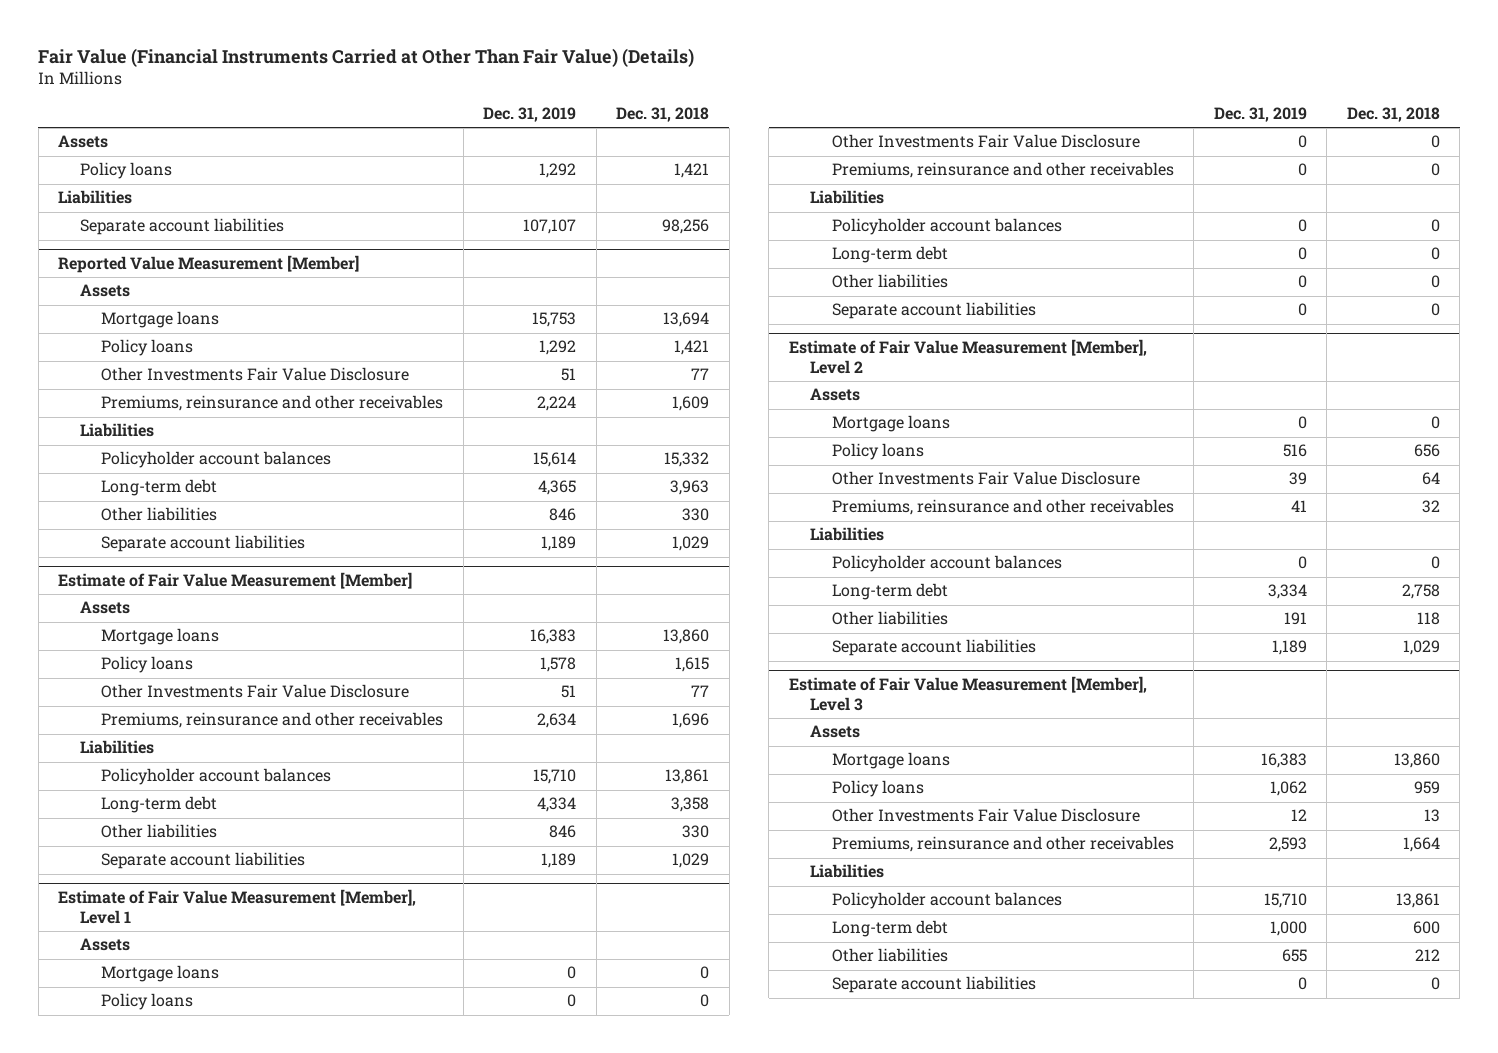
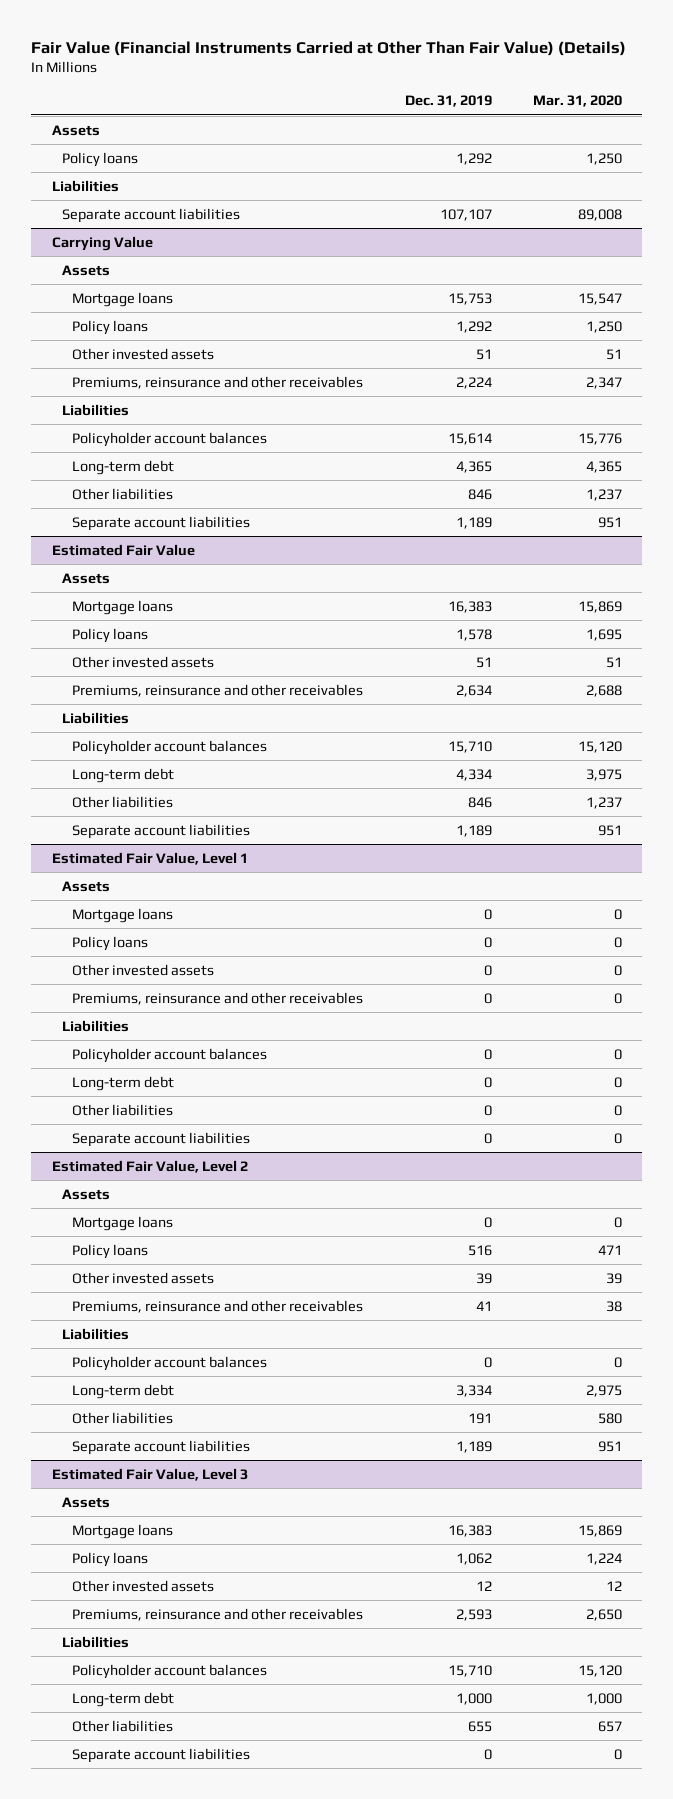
- | Dec. 31, 2019 | Dec. 31, 2018
+ | Dec. 31, 2019 | Mar. 31, 2020
- Reported Value Measurement [Member]
+ Carrying Value
- Other Investments Fair Value Disclosure | 51 | 77
+ Other invested assets | 51 | 51
- Estimate of Fair Value Measurement [Member]
+ Estimated Fair Value
- Other Investments Fair Value Disclosure | 51 | 77
+ Other invested assets | 51 | 51
- Estimate of Fair Value Measurement [Member], Level 1
+ Estimated Fair Value, Level 1
- Other Investments Fair Value Disclosure | 0 | 0
+ Other invested assets | 0 | 0
- Estimate of Fair Value Measurement [Member], Level 2
+ Estimated Fair Value, Level 2
- Other Investments Fair Value Disclosure | 39 | 64
+ Other invested assets | 39 | 39
- Estimate of Fair Value Measurement [Member], Level 3
+ Estimated Fair Value, Level 3
- Other Investments Fair Value Disclosure | 12 | 13
+ Other invested assets | 12 | 12

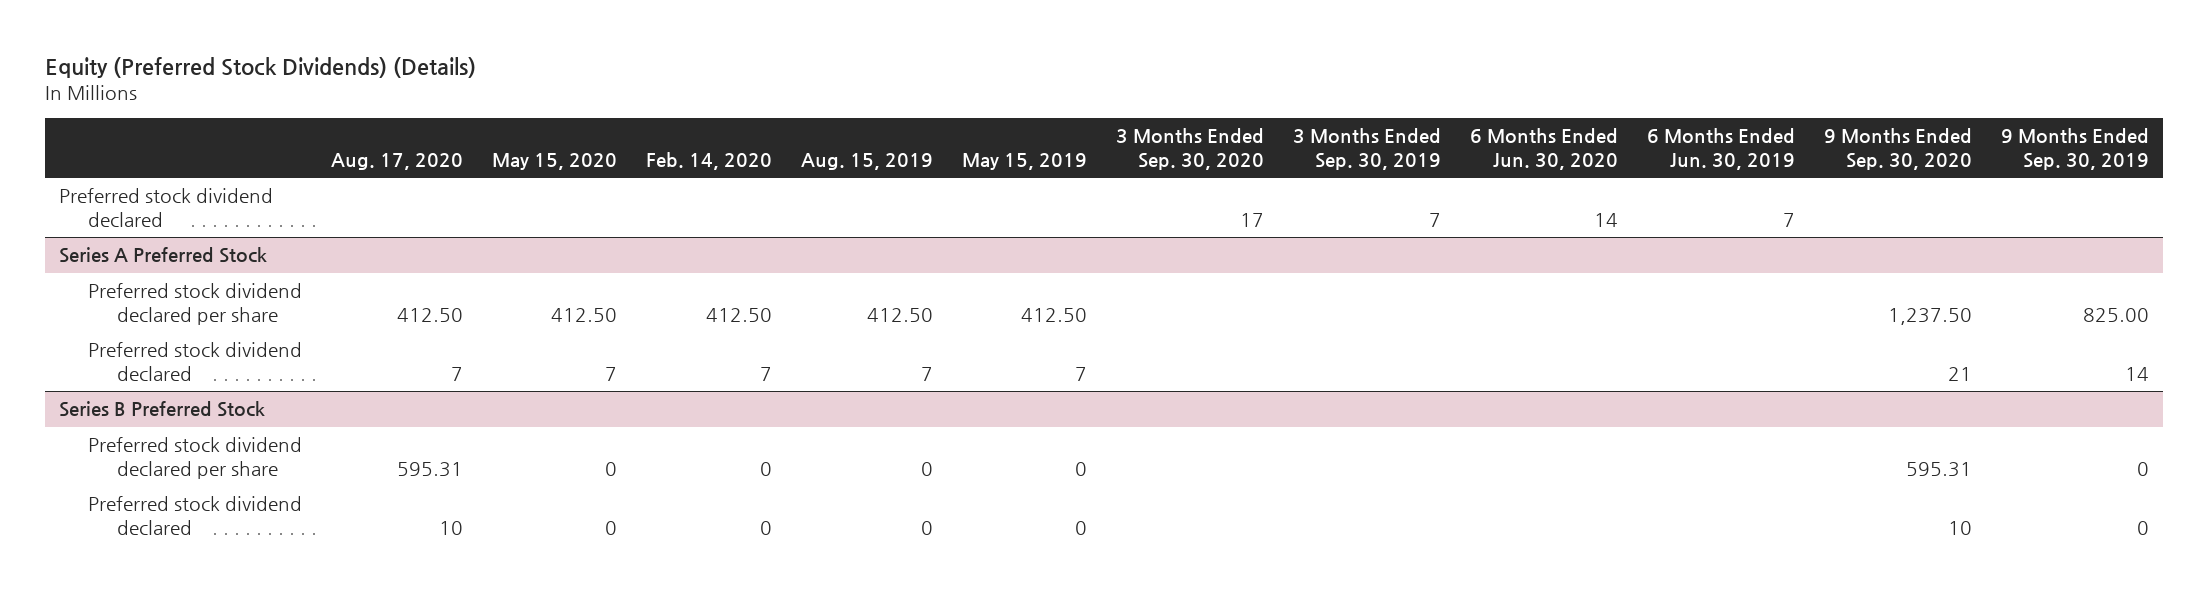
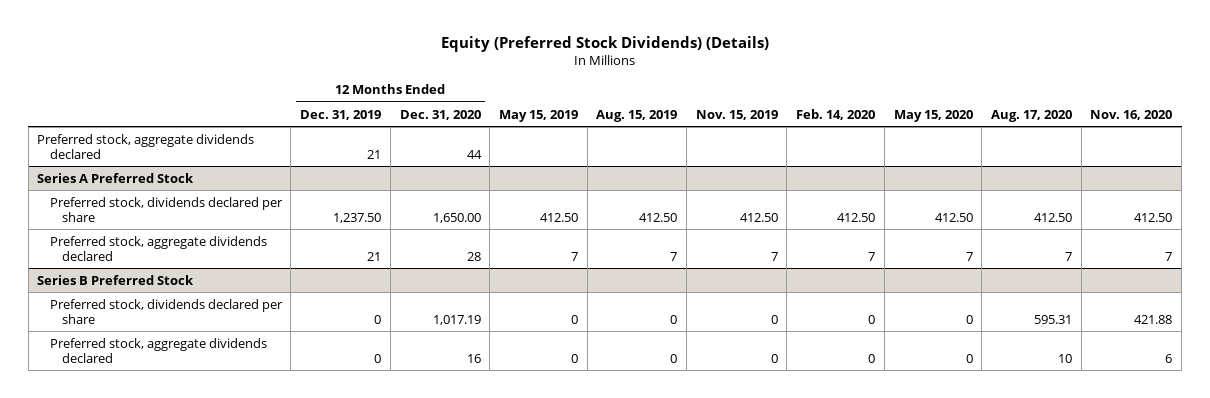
- | Aug. 17, 2020 | May 15, 2020 | Feb. 14, 2020 | Aug. 15, 2019 | May 15, 2019 | 3 Months Ended Sep. 30, 2020 | 3 Months Ended Sep. 30, 2019 | 6 Months Ended Jun. 30, 2020 | 6 Months Ended Jun. 30, 2019 | 9 Months Ended Sep. 30, 2020 | 9 Months Ended Sep. 30, 2019
+ | 12 Months Ended Dec. 31, 2019 | 12 Months Ended Dec. 31, 2020 | May 15, 2019 | Aug. 15, 2019 | Nov. 15, 2019 | Feb. 14, 2020 | May 15, 2020 | Aug. 17, 2020 | Nov. 16, 2020
- Preferred stock dividend declared | | | | | | 17 | 7 | 14 | 7 | |
+ Preferred stock, aggregate dividends declared | 21 | 44 | | | | | | |
@ Series A Preferred Stock
- Preferred stock dividend declared per share | 412.50 | 412.50 | 412.50 | 412.50 | 412.50 | | | | | 1,237.50 | 825.00
- Preferred stock dividend declared | 7 | 7 | 7 | 7 | 7 | | | | | 21 | 14
+ Preferred stock, dividends declared per share | 1,237.50 | 1,650.00 | 412.50 | 412.50 | 412.50 | 412.50 | 412.50 | 412.50 | 412.50
+ Preferred stock, aggregate dividends declared | 21 | 28 | 7 | 7 | 7 | 7 | 7 | 7 | 7
@ Series B Preferred Stock
- Preferred stock dividend declared per share | 595.31 | 0 | 0 | 0 | 0 | | | | | 595.31 | 0
- Preferred stock dividend declared | 10 | 0 | 0 | 0 | 0 | | | | | 10 | 0
+ Preferred stock, dividends declared per share | 0 | 1,017.19 | 0 | 0 | 0 | 0 | 0 | 595.31 | 421.88
+ Preferred stock, aggregate dividends declared | 0 | 16 | 0 | 0 | 0 | 0 | 0 | 10 | 6

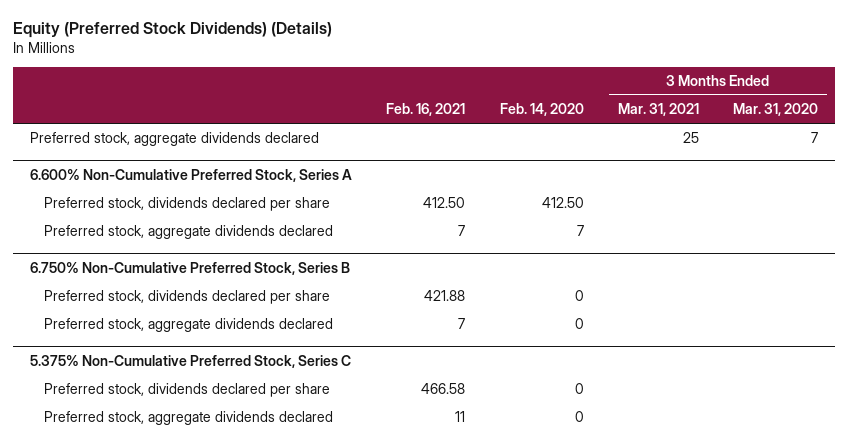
- | 12 Months Ended Dec. 31, 2019 | 12 Months Ended Dec. 31, 2020 | May 15, 2019 | Aug. 15, 2019 | Nov. 15, 2019 | Feb. 14, 2020 | May 15, 2020 | Aug. 17, 2020 | Nov. 16, 2020
+ | Feb. 16, 2021 | Feb. 14, 2020 | 3 Months Ended Mar. 31, 2021 | 3 Months Ended Mar. 31, 2020
- Series A Preferred Stock
+ 6.600% Non-Cumulative Preferred Stock, Series A
- Series B Preferred Stock
+ 6.750% Non-Cumulative Preferred Stock, Series B
+ 5.375% Non-Cumulative Preferred Stock, Series C
+ Preferred stock, dividends declared per share | 466.58 | 0 | |
+ Preferred stock, aggregate dividends declared | 11 | 0 | |

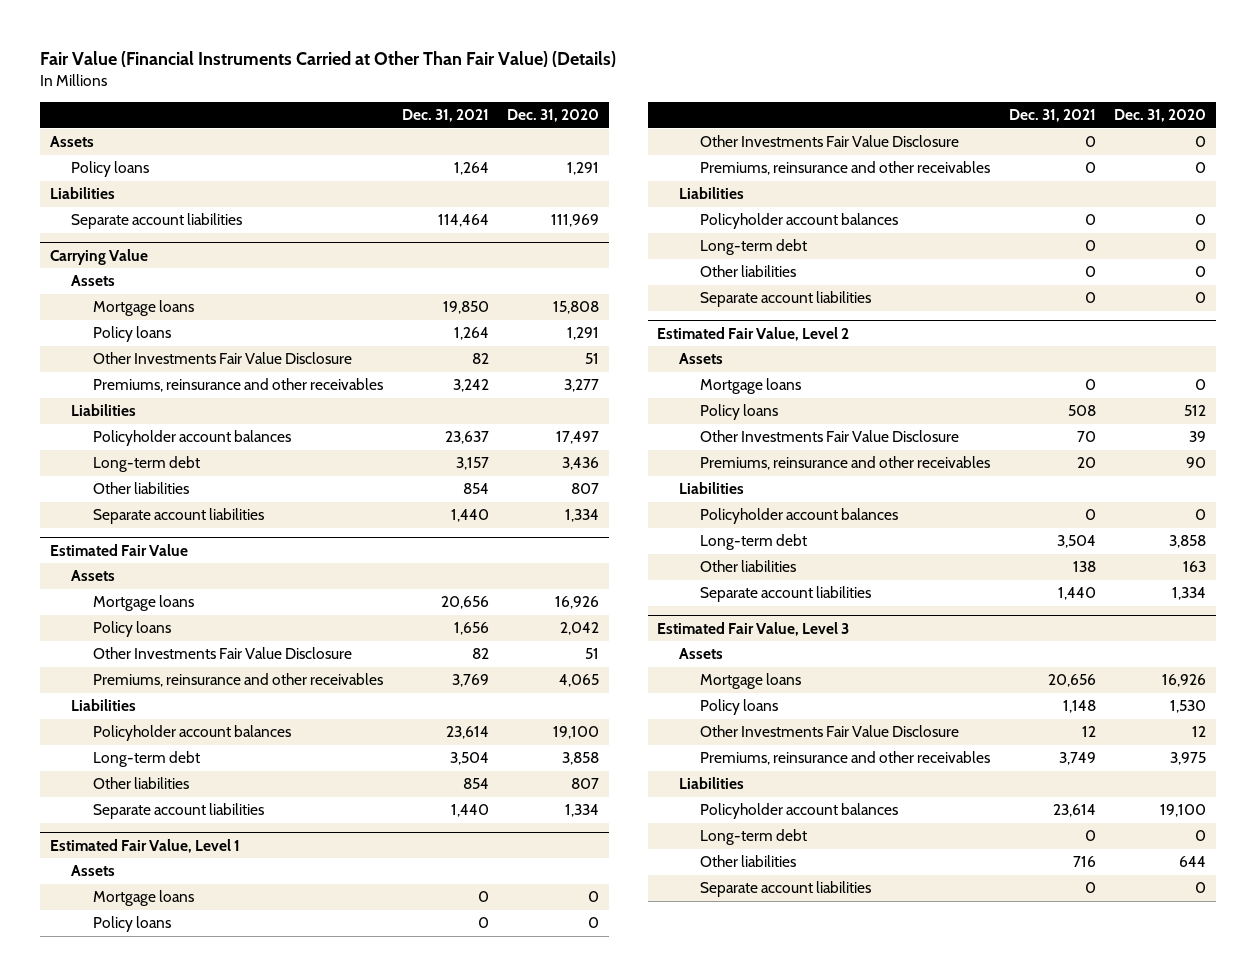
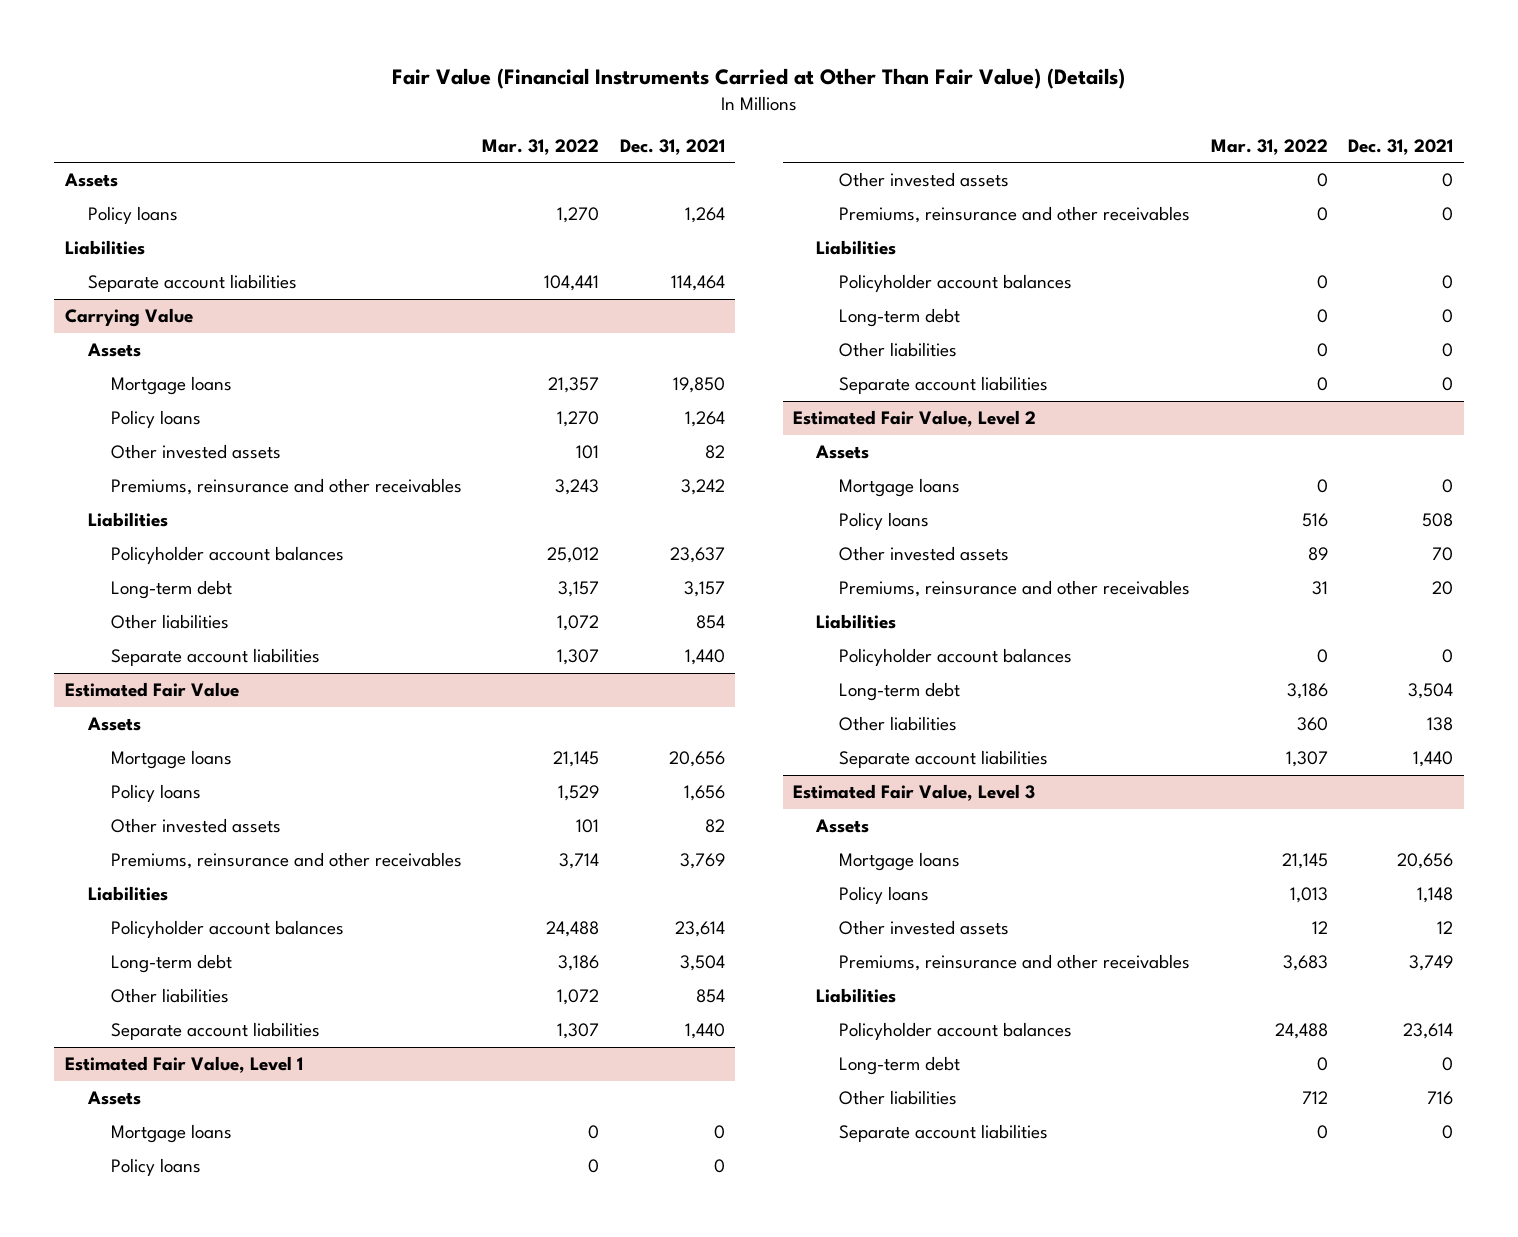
- | Dec. 31, 2021 | Dec. 31, 2020
+ | Mar. 31, 2022 | Dec. 31, 2021
@ Carrying Value
- Other Investments Fair Value Disclosure | 82 | 51
+ Other invested assets | 101 | 82
@ Estimated Fair Value
- Other Investments Fair Value Disclosure | 82 | 51
+ Other invested assets | 101 | 82
@ Estimated Fair Value, Level 1
- Other Investments Fair Value Disclosure | 0 | 0
+ Other invested assets | 0 | 0
@ Estimated Fair Value, Level 2
- Other Investments Fair Value Disclosure | 70 | 39
+ Other invested assets | 89 | 70
@ Estimated Fair Value, Level 3
- Other Investments Fair Value Disclosure | 12 | 12
+ Other invested assets | 12 | 12

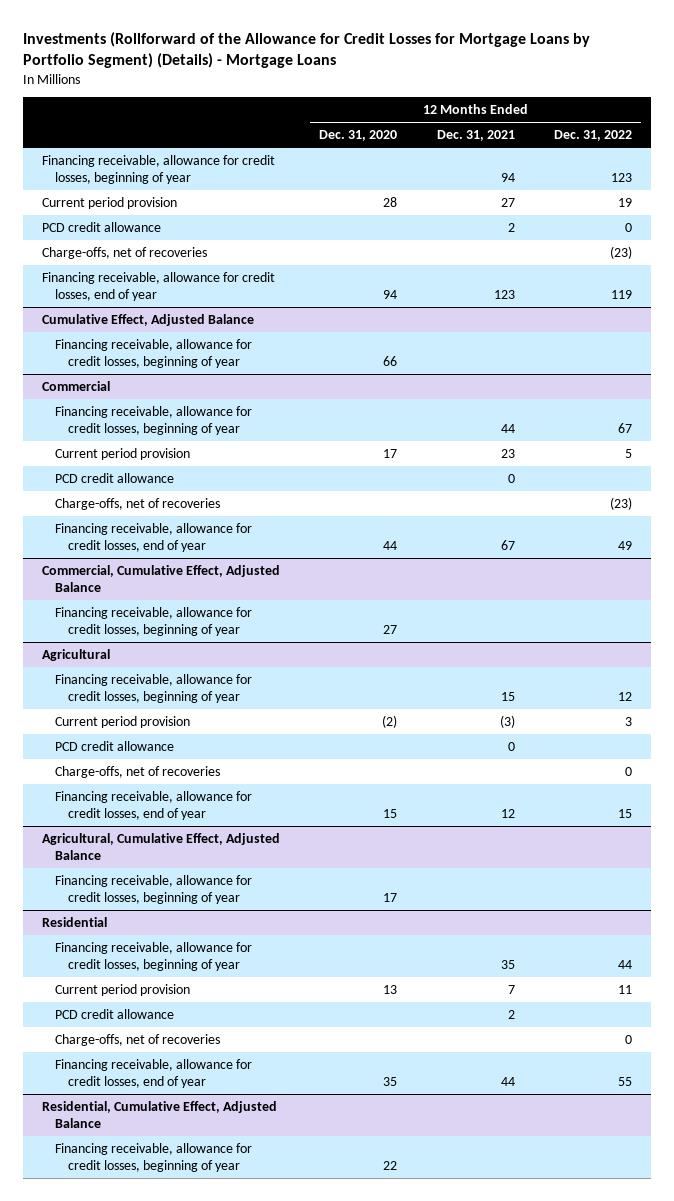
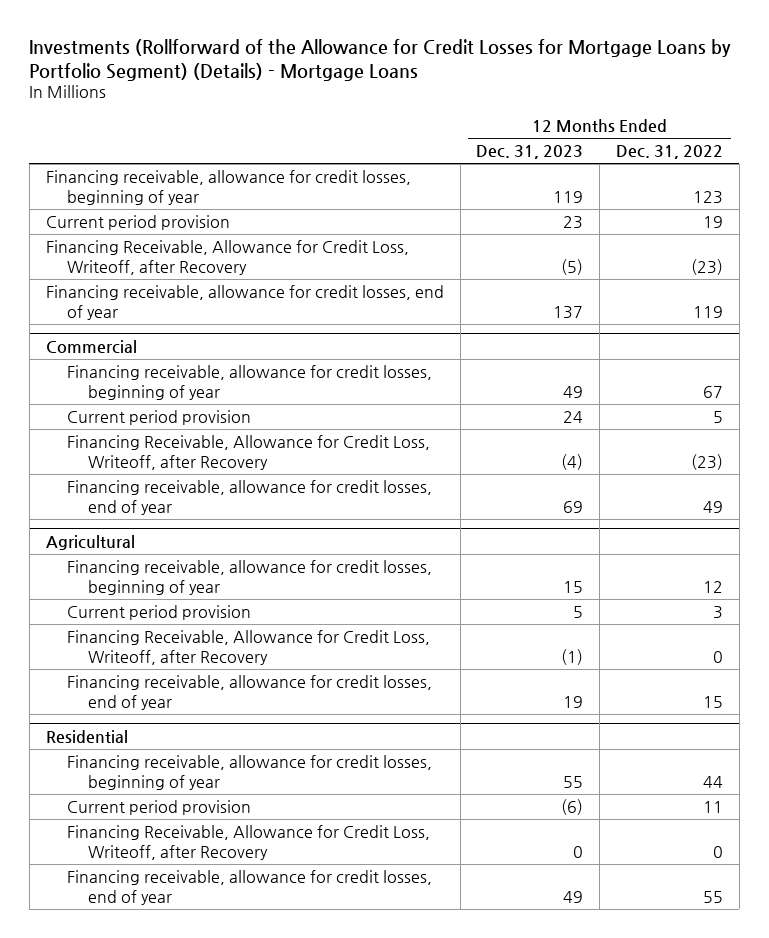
- | 12 Months Ended Dec. 31, 2020 | 12 Months Ended Dec. 31, 2021 | 12 Months Ended Dec. 31, 2022
+ | 12 Months Ended Dec. 31, 2023 | 12 Months Ended Dec. 31, 2022
- PCD credit allowance | | 2 | 0
- Charge-offs, net of recoveries | | | (23)
+ Financing Receivable, Allowance for Credit Loss, Writeoff, after Recovery | (5) | (23)
- Cumulative Effect, Adjusted Balance
- Financing receivable, allowance for credit losses, beginning of year | 66 | |
@ Commercial
- PCD credit allowance | | 0 |
- Charge-offs, net of recoveries | | | (23)
+ Financing Receivable, Allowance for Credit Loss, Writeoff, after Recovery | (4) | (23)
- Commercial, Cumulative Effect, Adjusted Balance
- Financing receivable, allowance for credit losses, beginning of year | 27 | |
@ Agricultural
- PCD credit allowance | | 0 |
- Charge-offs, net of recoveries | | | 0
+ Financing Receivable, Allowance for Credit Loss, Writeoff, after Recovery | (1) | 0
- Agricultural, Cumulative Effect, Adjusted Balance
- Financing receivable, allowance for credit losses, beginning of year | 17 | |
@ Residential
- PCD credit allowance | | 2 |
- Charge-offs, net of recoveries | | | 0
+ Financing Receivable, Allowance for Credit Loss, Writeoff, after Recovery | 0 | 0
- Residential, Cumulative Effect, Adjusted Balance
- Financing receivable, allowance for credit losses, beginning of year | 22 | |

